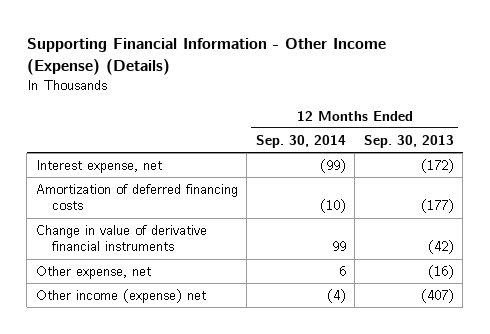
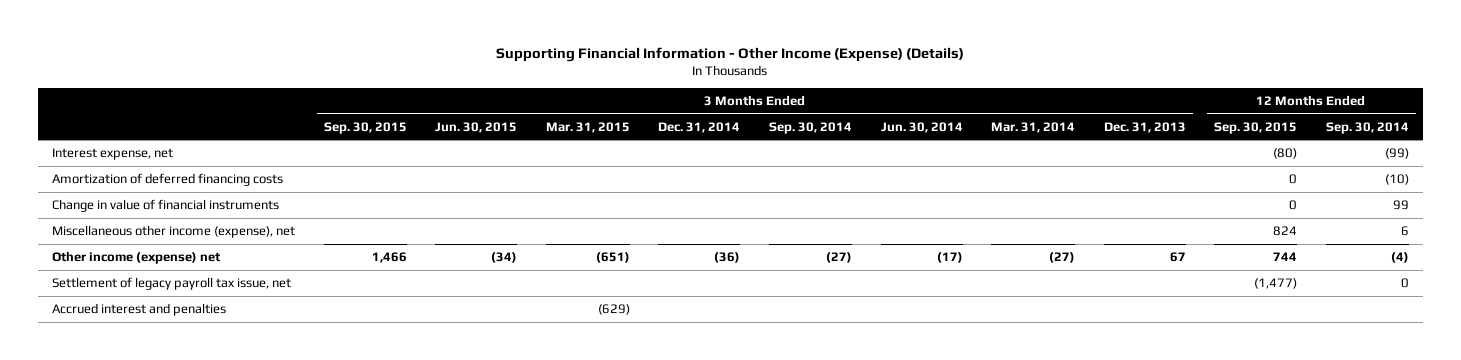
- | 12 Months Ended Sep. 30, 2014 | 12 Months Ended Sep. 30, 2013
+ | 3 Months Ended Sep. 30, 2015 | 3 Months Ended Jun. 30, 2015 | 3 Months Ended Mar. 31, 2015 | 3 Months Ended Dec. 31, 2014 | 3 Months Ended Sep. 30, 2014 | 3 Months Ended Jun. 30, 2014 | 3 Months Ended Mar. 31, 2014 | 3 Months Ended Dec. 31, 2013 | 12 Months Ended Sep. 30, 2015 | 12 Months Ended Sep. 30, 2014
- Change in value of derivative financial instruments | 99 | (42)
- Other expense, net | 6 | (16)
+ Change in value of financial instruments | | | | | | | | | 0 | 99
+ Miscellaneous other income (expense), net | | | | | | | | | 824 | 6
+ Settlement of legacy payroll tax issue, net | | | | | | | | | (1,477) | 0
+ Accrued interest and penalties | | | (629) | | | | | | |

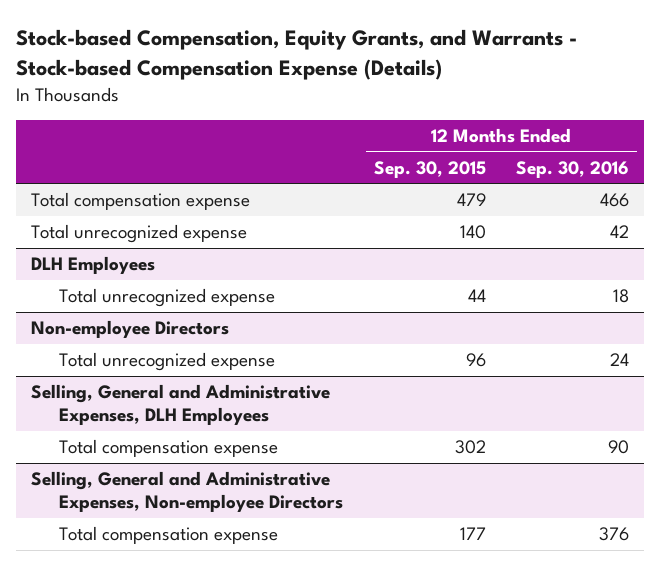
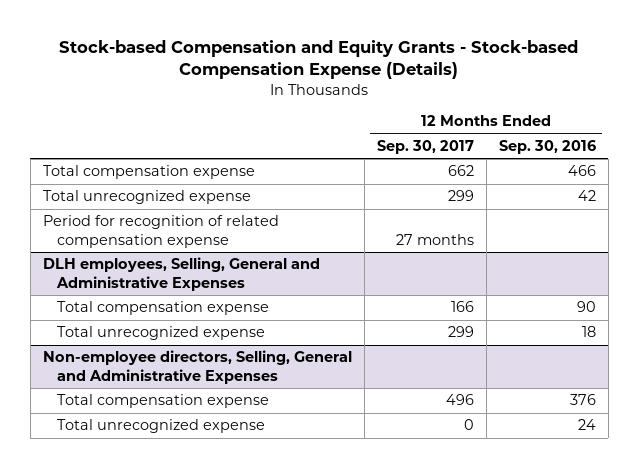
- Stock-based Compensation, Equity Grants, and Warrants - Stock-based Compensation Expense (Details)
+ Stock-based Compensation and Equity Grants - Stock-based Compensation Expense (Details)
- | 12 Months Ended Sep. 30, 2015 | 12 Months Ended Sep. 30, 2016
+ | 12 Months Ended Sep. 30, 2017 | 12 Months Ended Sep. 30, 2016
- DLH Employees
- Total unrecognized expense | 44 | 18
- Non-employee Directors
- Total unrecognized expense | 96 | 24
- Selling, General and Administrative Expenses, DLH Employees
+ Period for recognition of related compensation expense | 27 months |
+ DLH employees, Selling, General and Administrative Expenses
- Selling, General and Administrative Expenses, Non-employee Directors
+ Total unrecognized expense | 299 | 18
+ Non-employee directors, Selling, General and Administrative Expenses
+ Total unrecognized expense | 0 | 24

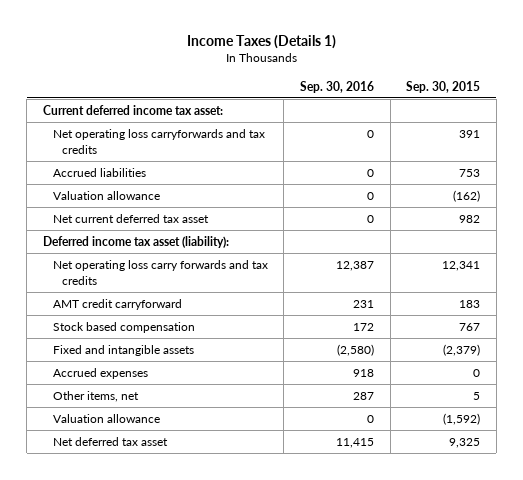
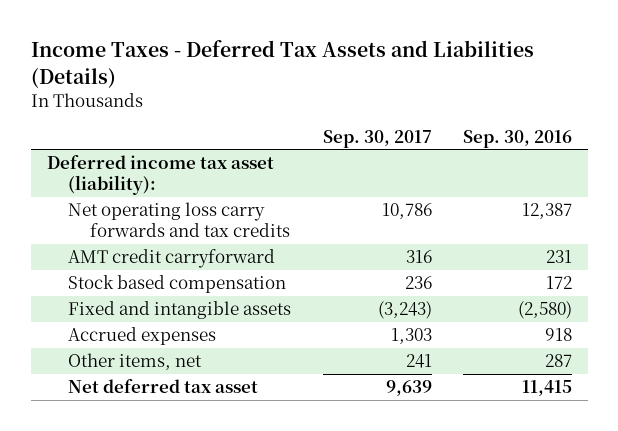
- Income Taxes (Details 1)
+ Income Taxes - Deferred Tax Assets and Liabilities (Details)
- | Sep. 30, 2016 | Sep. 30, 2015
+ | Sep. 30, 2017 | Sep. 30, 2016
- Current deferred income tax asset:
- Net operating loss carryforwards and tax credits | 0 | 391
- Accrued liabilities | 0 | 753
- Valuation allowance | 0 | (162)
- Net current deferred tax asset | 0 | 982
- Valuation allowance | 0 | (1,592)

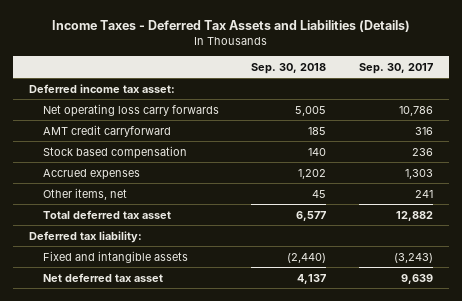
- | Sep. 30, 2017 | Sep. 30, 2016
+ | Sep. 30, 2018 | Sep. 30, 2017
- Deferred income tax asset (liability):
- Net operating loss carry forwards and tax credits | 10,786 | 12,387
+ Deferred income tax asset:
+ Net operating loss carry forwards | 5,005 | 10,786
+ Total deferred tax asset | 6,577 | 12,882
+ Deferred tax liability:
moved down: Fixed and intangible assets | (2,440) | (3,243)

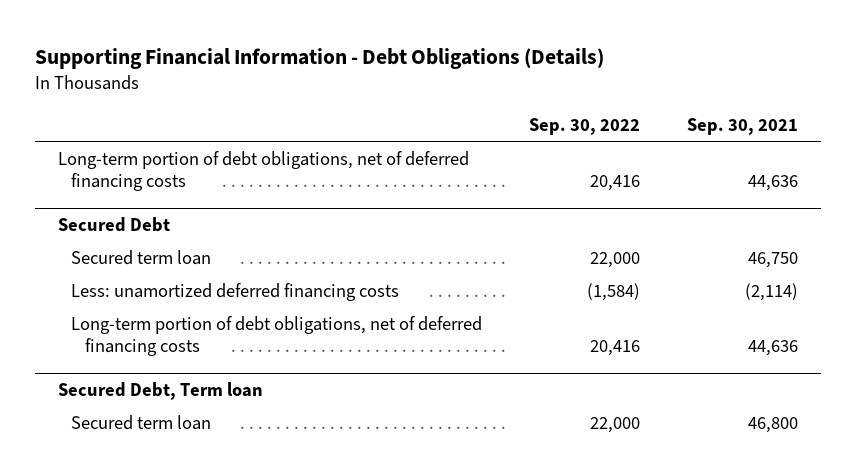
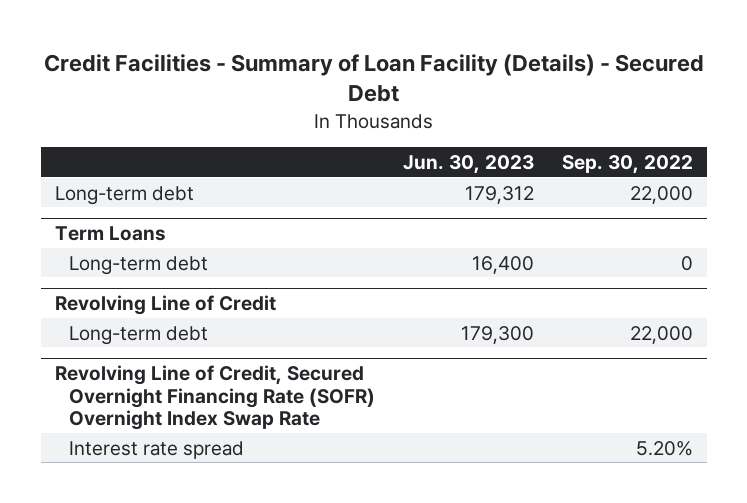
- Supporting Financial Information - Debt Obligations (Details)
+ Credit Facilities - Summary of Loan Facility (Details) - Secured Debt
- | Sep. 30, 2022 | Sep. 30, 2021
+ | Jun. 30, 2023 | Sep. 30, 2022
- Long-term portion of debt obligations, net of deferred financing costs | 20,416 | 44,636
- Secured Debt
- Secured term loan | 22,000 | 46,750
- Less: unamortized deferred financing costs | (1,584) | (2,114)
- Long-term portion of debt obligations, net of deferred financing costs | 20,416 | 44,636
- Secured Debt, Term loan
- Secured term loan | 22,000 | 46,800
+ Long-term debt | 179,312 | 22,000
+ Term Loans
+ Long-term debt | 16,400 | 0
+ Revolving Line of Credit
+ Long-term debt | 179,300 | 22,000
+ Revolving Line of Credit, Secured Overnight Financing Rate (SOFR) Overnight Index Swap Rate
+ Interest rate spread | | 5.20%

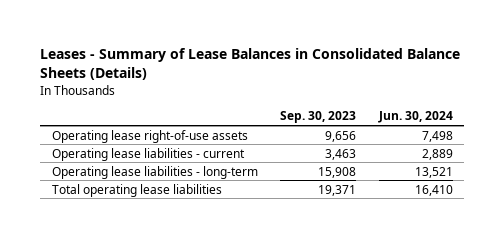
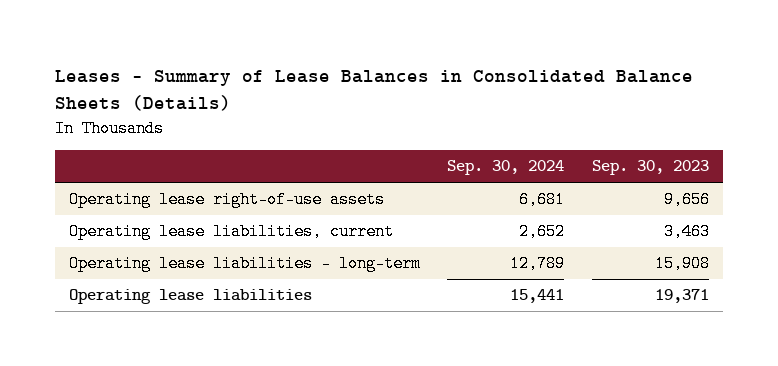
- | Sep. 30, 2023 | Jun. 30, 2024
+ | Sep. 30, 2024 | Sep. 30, 2023
- Operating lease liabilities - current | 3,463 | 2,889
+ Operating lease liabilities, current | 2,652 | 3,463
- Total operating lease liabilities | 19,371 | 16,410
+ Operating lease liabilities | 15,441 | 19,371

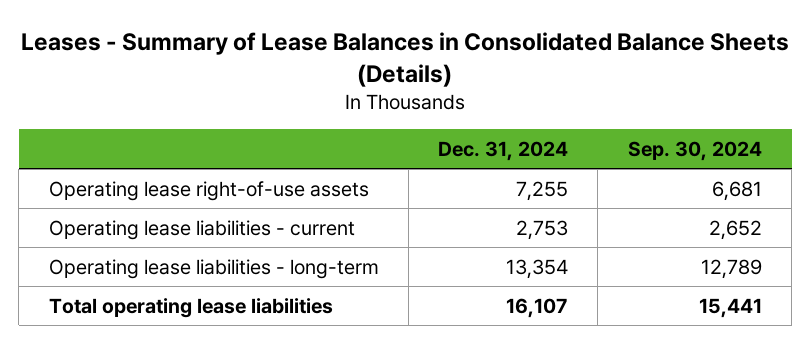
- | Sep. 30, 2024 | Sep. 30, 2023
+ | Dec. 31, 2024 | Sep. 30, 2024
- Operating lease liabilities, current | 2,652 | 3,463
+ Operating lease liabilities - current | 2,753 | 2,652
- Operating lease liabilities | 15,441 | 19,371
+ Total operating lease liabilities | 16,107 | 15,441

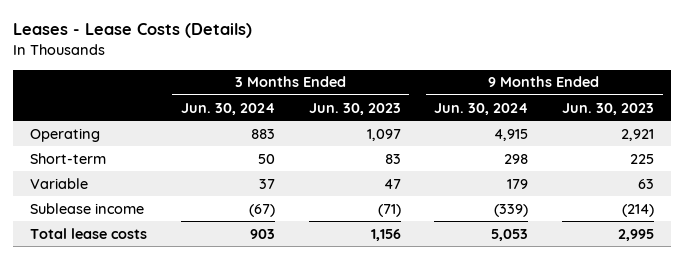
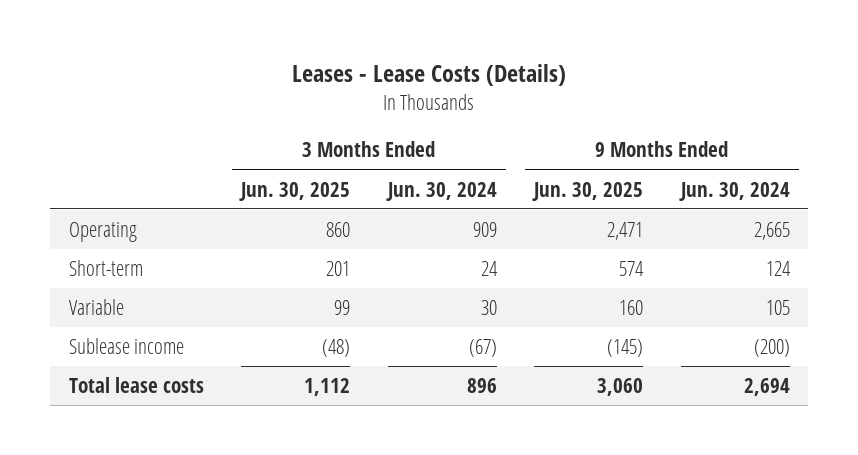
- | 3 Months Ended Jun. 30, 2024 | 3 Months Ended Jun. 30, 2023 | 9 Months Ended Jun. 30, 2024 | 9 Months Ended Jun. 30, 2023
+ | 3 Months Ended Jun. 30, 2025 | 3 Months Ended Jun. 30, 2024 | 9 Months Ended Jun. 30, 2025 | 9 Months Ended Jun. 30, 2024
- Operating | 883 | 1,097 | 4,915 | 2,921
- Short-term | 50 | 83 | 298 | 225
- Variable | 37 | 47 | 179 | 63
- Sublease income | (67) | (71) | (339) | (214)
- Total lease costs | 903 | 1,156 | 5,053 | 2,995
+ Operating | 860 | 909 | 2,471 | 2,665
+ Short-term | 201 | 24 | 574 | 124
+ Variable | 99 | 30 | 160 | 105
+ Sublease income | (48) | (67) | (145) | (200)
+ Total lease costs | 1,112 | 896 | 3,060 | 2,694

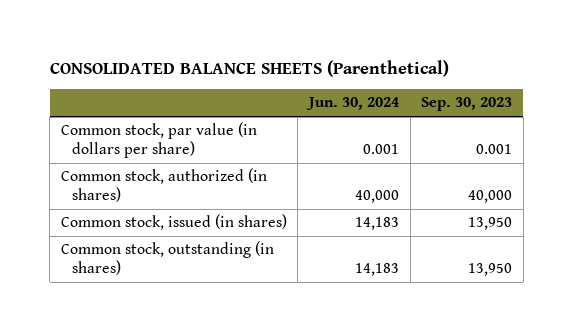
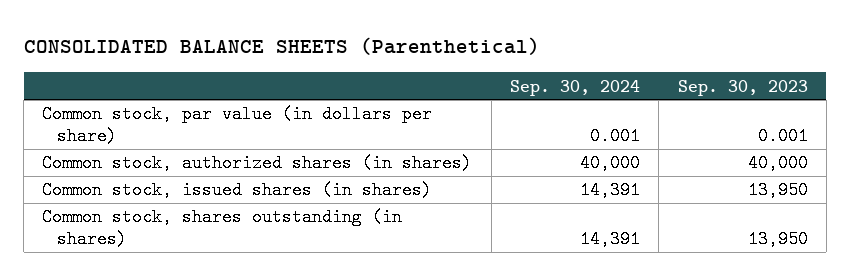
- | Jun. 30, 2024 | Sep. 30, 2023
+ | Sep. 30, 2024 | Sep. 30, 2023
- Common stock, authorized (in shares) | 40,000 | 40,000
- Common stock, issued (in shares) | 14,183 | 13,950
- Common stock, outstanding (in shares) | 14,183 | 13,950
+ Common stock, authorized shares (in shares) | 40,000 | 40,000
+ Common stock, issued shares (in shares) | 14,391 | 13,950
+ Common stock, shares outstanding (in shares) | 14,391 | 13,950

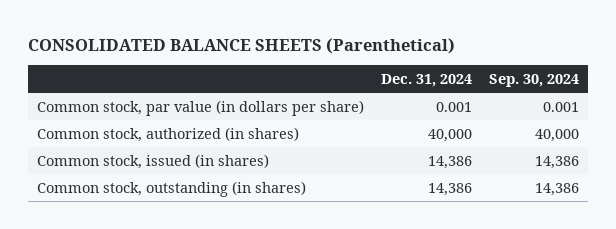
- | Sep. 30, 2024 | Sep. 30, 2023
+ | Dec. 31, 2024 | Sep. 30, 2024
- Common stock, authorized shares (in shares) | 40,000 | 40,000
- Common stock, issued shares (in shares) | 14,391 | 13,950
- Common stock, shares outstanding (in shares) | 14,391 | 13,950
+ Common stock, authorized (in shares) | 40,000 | 40,000
+ Common stock, issued (in shares) | 14,386 | 14,386
+ Common stock, outstanding (in shares) | 14,386 | 14,386

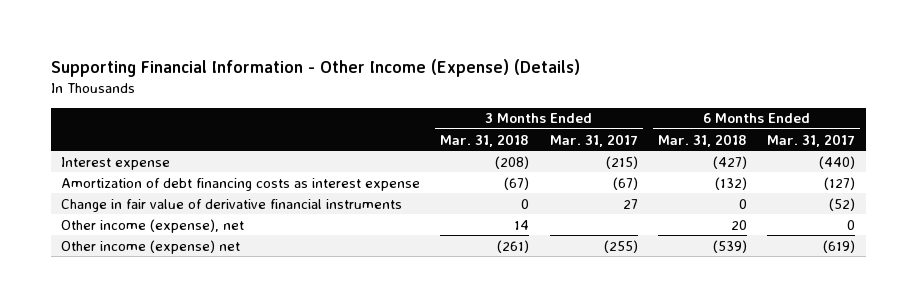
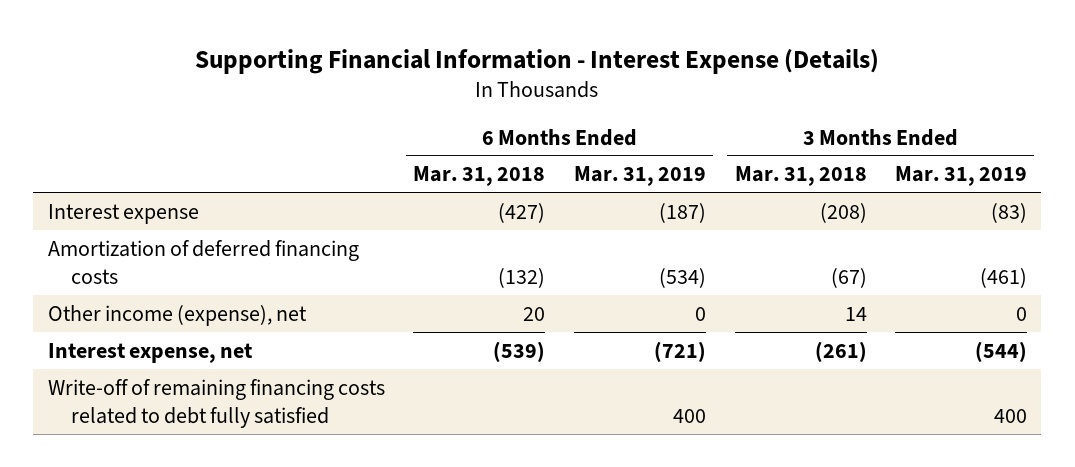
- Supporting Financial Information - Other Income (Expense) (Details)
+ Supporting Financial Information - Interest Expense (Details)
- | 3 Months Ended Mar. 31, 2018 | 3 Months Ended Mar. 31, 2017 | 6 Months Ended Mar. 31, 2018 | 6 Months Ended Mar. 31, 2017
+ | 6 Months Ended Mar. 31, 2018 | 6 Months Ended Mar. 31, 2019 | 3 Months Ended Mar. 31, 2018 | 3 Months Ended Mar. 31, 2019
- Amortization of debt financing costs as interest expense | (67) | (67) | (132) | (127)
- Change in fair value of derivative financial instruments | 0 | 27 | 0 | (52)
+ Amortization of deferred financing costs | (132) | (534) | (67) | (461)
- Other income (expense) net | (261) | (255) | (539) | (619)
+ Interest expense, net | (539) | (721) | (261) | (544)
+ Write-off of remaining financing costs related to debt fully satisfied | | 400 | | 400

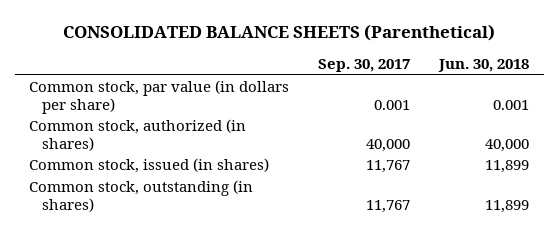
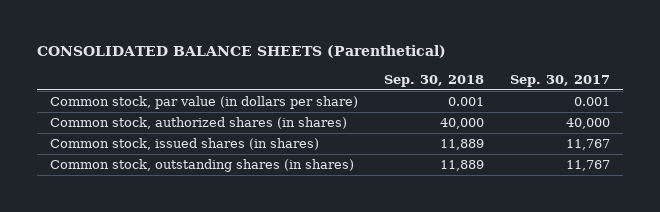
- | Sep. 30, 2017 | Jun. 30, 2018
+ | Sep. 30, 2018 | Sep. 30, 2017
- Common stock, authorized (in shares) | 40,000 | 40,000
- Common stock, issued (in shares) | 11,767 | 11,899
- Common stock, outstanding (in shares) | 11,767 | 11,899
+ Common stock, authorized shares (in shares) | 40,000 | 40,000
+ Common stock, issued shares (in shares) | 11,889 | 11,767
+ Common stock, outstanding shares (in shares) | 11,889 | 11,767

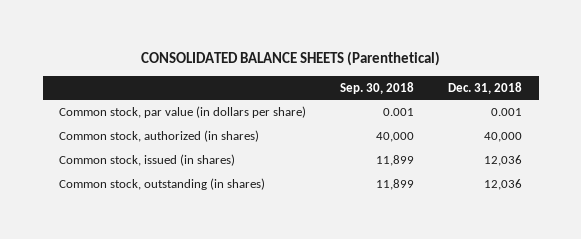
- | Sep. 30, 2018 | Sep. 30, 2017
+ | Sep. 30, 2018 | Dec. 31, 2018
- Common stock, authorized shares (in shares) | 40,000 | 40,000
- Common stock, issued shares (in shares) | 11,889 | 11,767
- Common stock, outstanding shares (in shares) | 11,889 | 11,767
+ Common stock, authorized (in shares) | 40,000 | 40,000
+ Common stock, issued (in shares) | 11,899 | 12,036
+ Common stock, outstanding (in shares) | 11,899 | 12,036

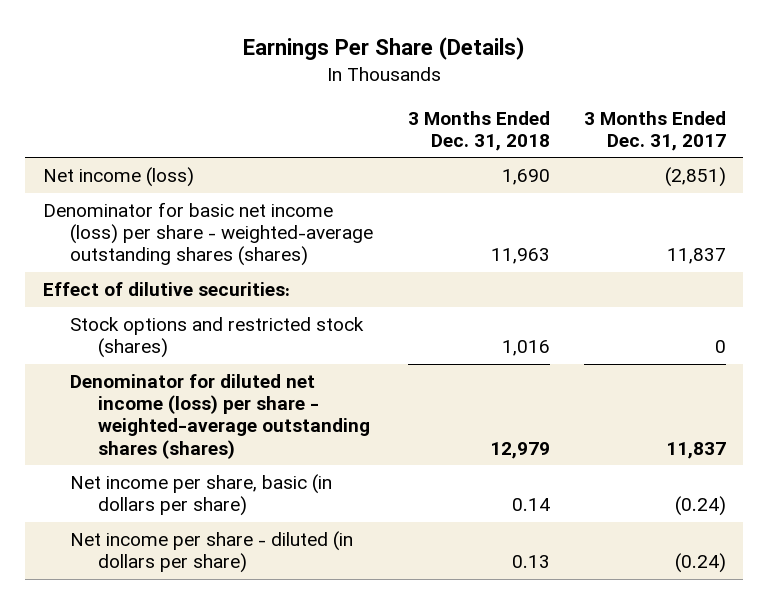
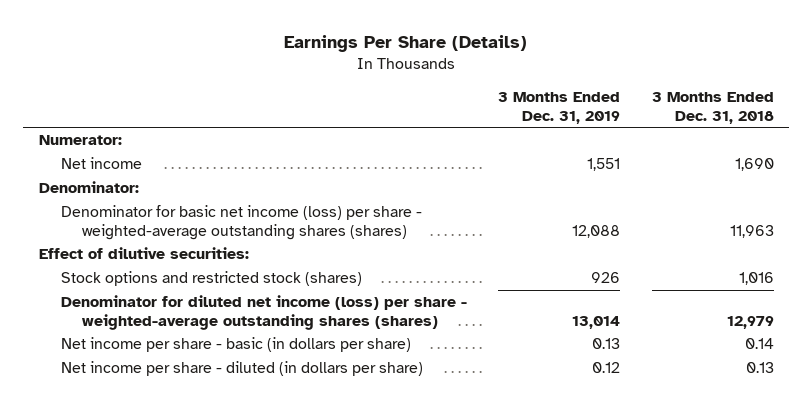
- | 3 Months Ended Dec. 31, 2018 | 3 Months Ended Dec. 31, 2017
+ | 3 Months Ended Dec. 31, 2019 | 3 Months Ended Dec. 31, 2018
- Net income (loss) | 1,690 | (2,851)
+ Numerator:
+ Net income | 1,551 | 1,690
+ Denominator:
- Net income per share, basic (in dollars per share) | 0.14 | (0.24)
+ Net income per share - basic (in dollars per share) | 0.13 | 0.14

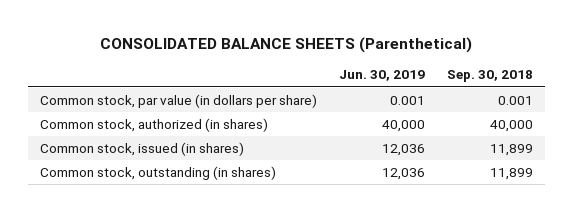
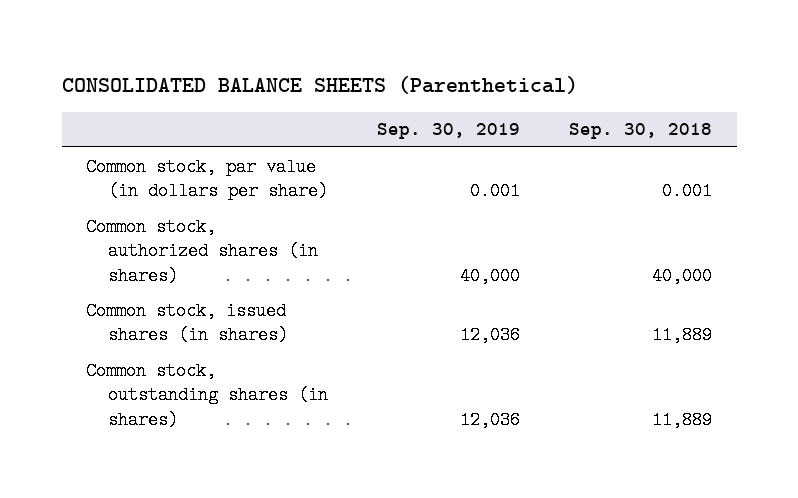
- | Jun. 30, 2019 | Sep. 30, 2018
+ | Sep. 30, 2019 | Sep. 30, 2018
- Common stock, authorized (in shares) | 40,000 | 40,000
- Common stock, issued (in shares) | 12,036 | 11,899
- Common stock, outstanding (in shares) | 12,036 | 11,899
+ Common stock, authorized shares (in shares) | 40,000 | 40,000
+ Common stock, issued shares (in shares) | 12,036 | 11,889
+ Common stock, outstanding shares (in shares) | 12,036 | 11,889

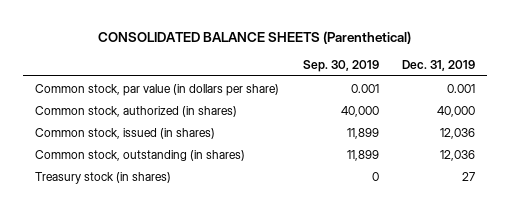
- | Sep. 30, 2019 | Sep. 30, 2018
+ | Sep. 30, 2019 | Dec. 31, 2019
- Common stock, authorized shares (in shares) | 40,000 | 40,000
- Common stock, issued shares (in shares) | 12,036 | 11,889
- Common stock, outstanding shares (in shares) | 12,036 | 11,889
+ Common stock, authorized (in shares) | 40,000 | 40,000
+ Common stock, issued (in shares) | 11,899 | 12,036
+ Common stock, outstanding (in shares) | 11,899 | 12,036
+ Treasury stock (in shares) | 0 | 27

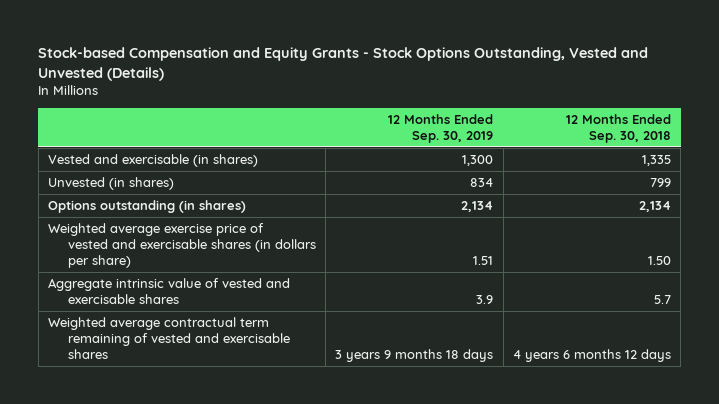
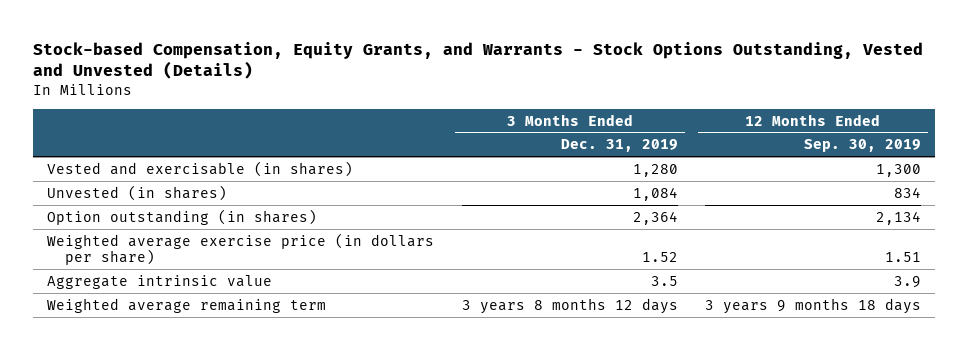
- Stock-based Compensation and Equity Grants - Stock Options Outstanding, Vested and Unvested (Details)
+ Stock-based Compensation, Equity Grants, and Warrants - Stock Options Outstanding, Vested and Unvested (Details)
- | 12 Months Ended Sep. 30, 2019 | 12 Months Ended Sep. 30, 2018
+ | 3 Months Ended Dec. 31, 2019 | 12 Months Ended Sep. 30, 2019
- Options outstanding (in shares) | 2,134 | 2,134
- Weighted average exercise price of vested and exercisable shares (in dollars per share) | 1.51 | 1.50
- Aggregate intrinsic value of vested and exercisable shares | 3.9 | 5.7
- Weighted average contractual term remaining of vested and exercisable shares | 3 years 9 months 18 days | 4 years 6 months 12 days
+ Option outstanding (in shares) | 2,364 | 2,134
+ Weighted average exercise price (in dollars per share) | 1.52 | 1.51
+ Aggregate intrinsic value | 3.5 | 3.9
+ Weighted average remaining term | 3 years 8 months 12 days | 3 years 9 months 18 days

